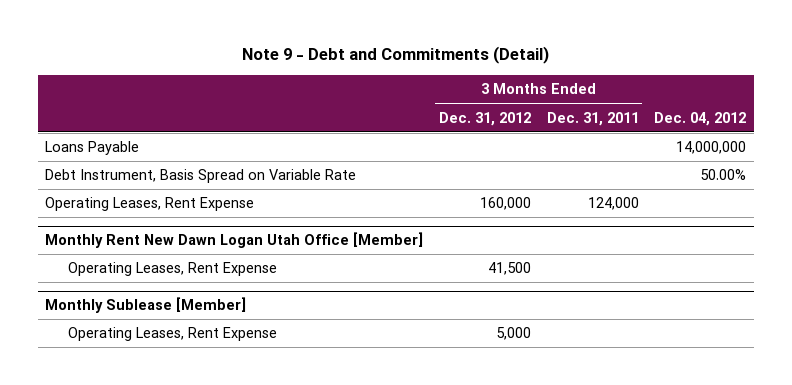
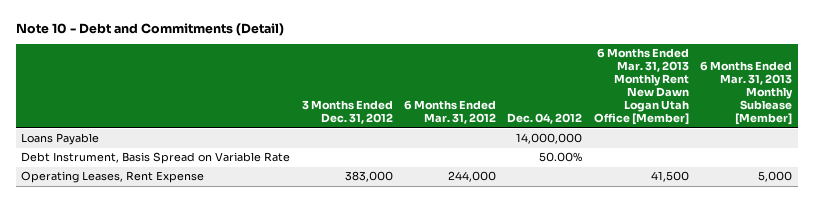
- Note 9 - Debt and Commitments (Detail)
+ Note 10 - Debt and Commitments (Detail)
- | 3 Months Ended Dec. 31, 2012 | 3 Months Ended Dec. 31, 2011 | Dec. 04, 2012
+ | 3 Months Ended Dec. 31, 2012 | 6 Months Ended Mar. 31, 2012 | Dec. 04, 2012 | 6 Months Ended Mar. 31, 2013 Monthly Rent New Dawn Logan Utah Office [Member] | 6 Months Ended Mar. 31, 2013 Monthly Sublease [Member]
- Operating Leases, Rent Expense | 160,000 | 124,000 |
- Monthly Rent New Dawn Logan Utah Office [Member]
- Operating Leases, Rent Expense | 41,500 | |
- Monthly Sublease [Member]
- Operating Leases, Rent Expense | 5,000 | |
+ Operating Leases, Rent Expense | 383,000 | 244,000 | | 41,500 | 5,000

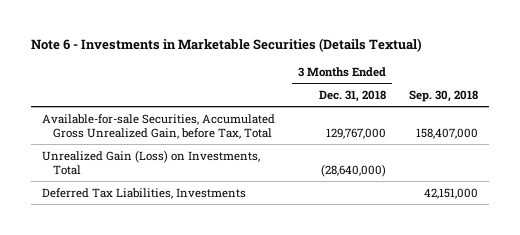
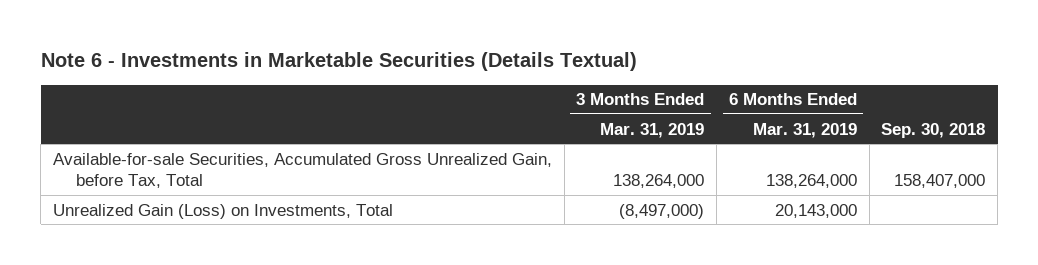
- | 3 Months Ended Dec. 31, 2018 | Sep. 30, 2018
+ | 3 Months Ended Mar. 31, 2019 | 6 Months Ended Mar. 31, 2019 | Sep. 30, 2018
- Deferred Tax Liabilities, Investments | | 42,151,000

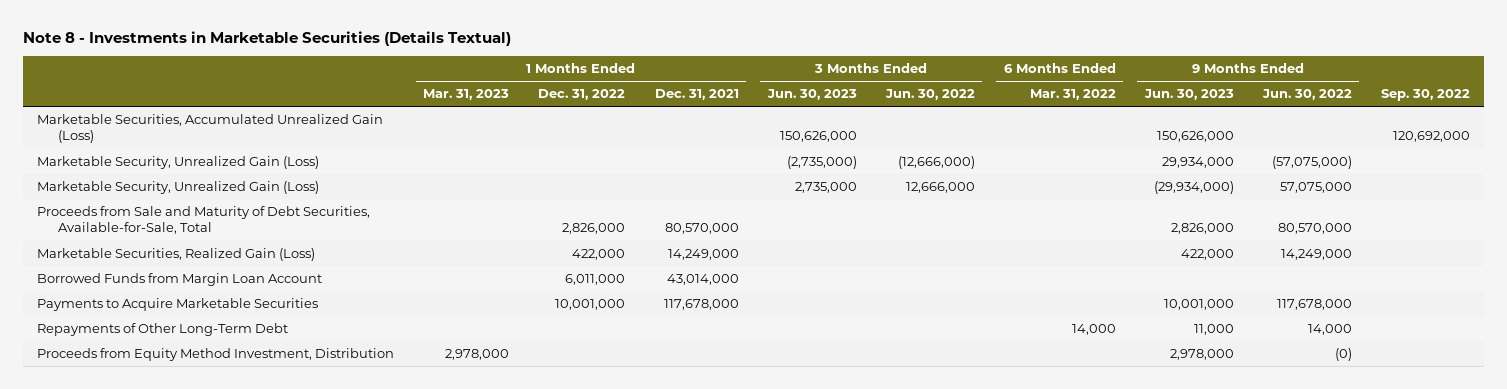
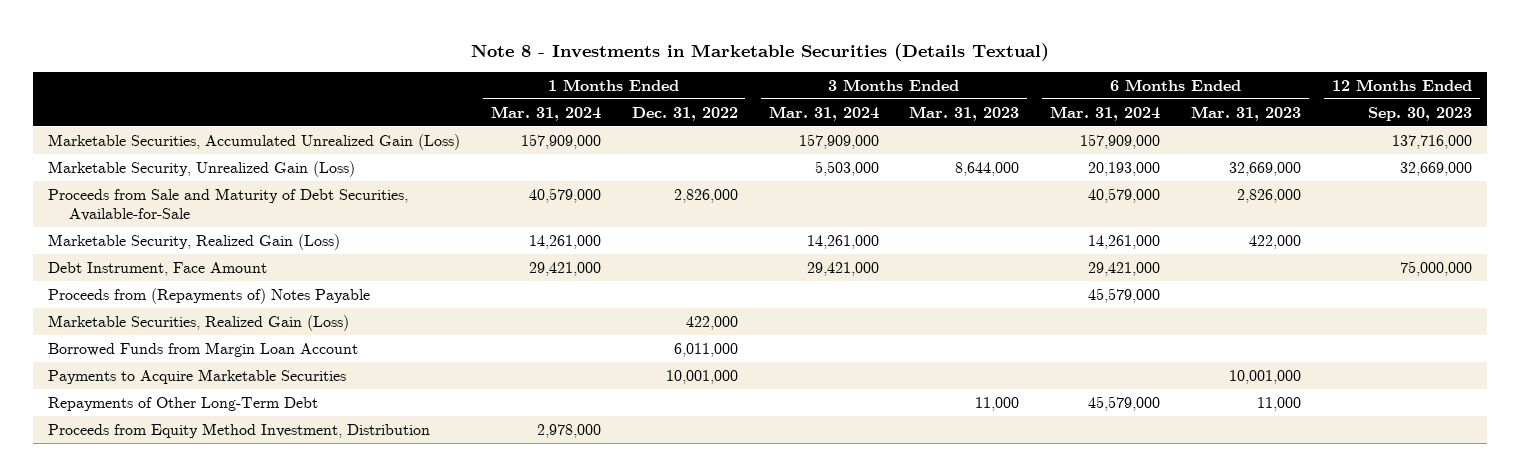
- | 1 Months Ended Mar. 31, 2023 | 1 Months Ended Dec. 31, 2022 | 1 Months Ended Dec. 31, 2021 | 3 Months Ended Jun. 30, 2023 | 3 Months Ended Jun. 30, 2022 | 6 Months Ended Mar. 31, 2022 | 9 Months Ended Jun. 30, 2023 | 9 Months Ended Jun. 30, 2022 | Sep. 30, 2022
+ | 1 Months Ended Mar. 31, 2024 | 1 Months Ended Dec. 31, 2022 | 3 Months Ended Mar. 31, 2024 | 3 Months Ended Mar. 31, 2023 | 6 Months Ended Mar. 31, 2024 | 6 Months Ended Mar. 31, 2023 | 12 Months Ended Sep. 30, 2023
- Marketable Security, Unrealized Gain (Loss) | | | | 2,735,000 | 12,666,000 | | (29,934,000) | 57,075,000 |
- Proceeds from Sale and Maturity of Debt Securities, Available-for-Sale, Total | | 2,826,000 | 80,570,000 | | | | 2,826,000 | 80,570,000 |
+ Proceeds from Sale and Maturity of Debt Securities, Available-for-Sale | 40,579,000 | 2,826,000 | | | 40,579,000 | 2,826,000 |
+ Marketable Security, Realized Gain (Loss) | 14,261,000 | | 14,261,000 | | 14,261,000 | 422,000 |
+ Debt Instrument, Face Amount | 29,421,000 | | 29,421,000 | | 29,421,000 | | 75,000,000
+ Proceeds from (Repayments of) Notes Payable | | | | | 45,579,000 | |

